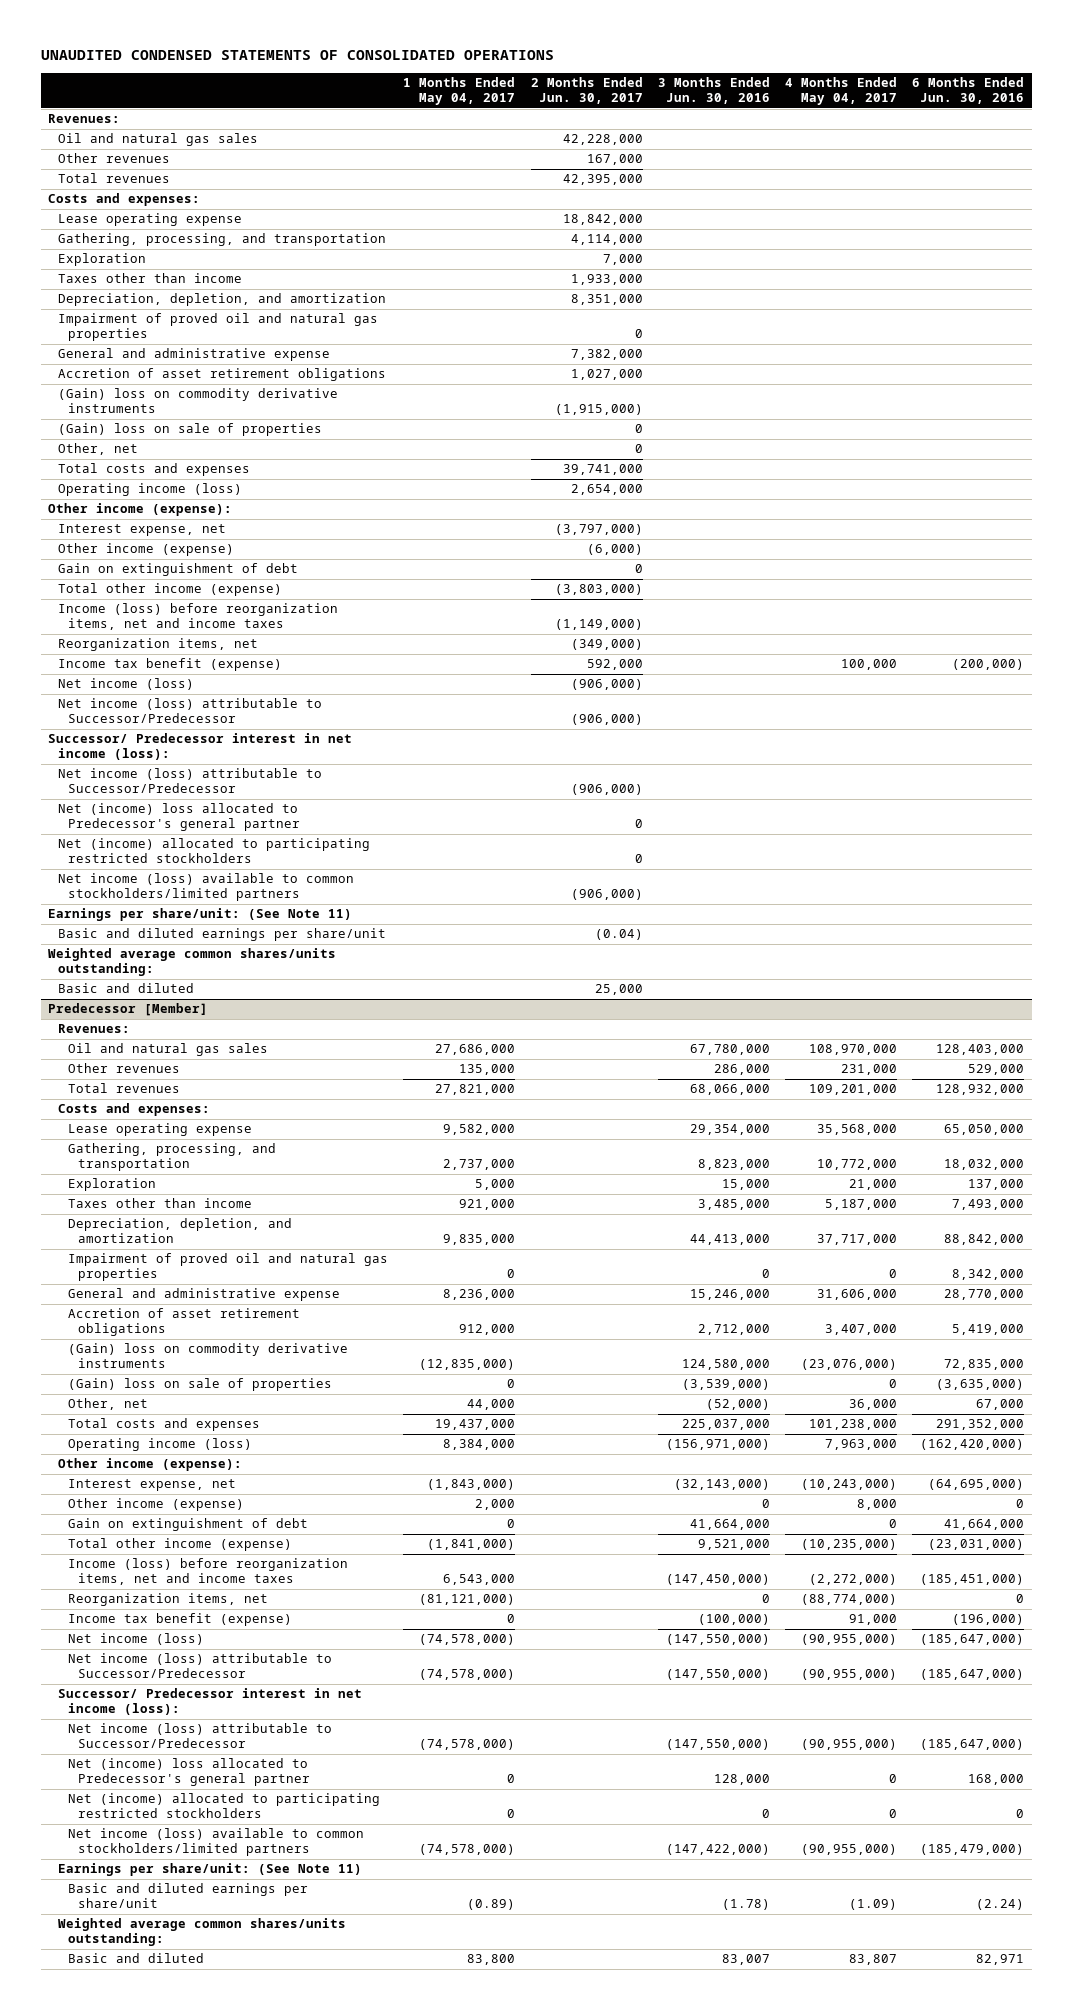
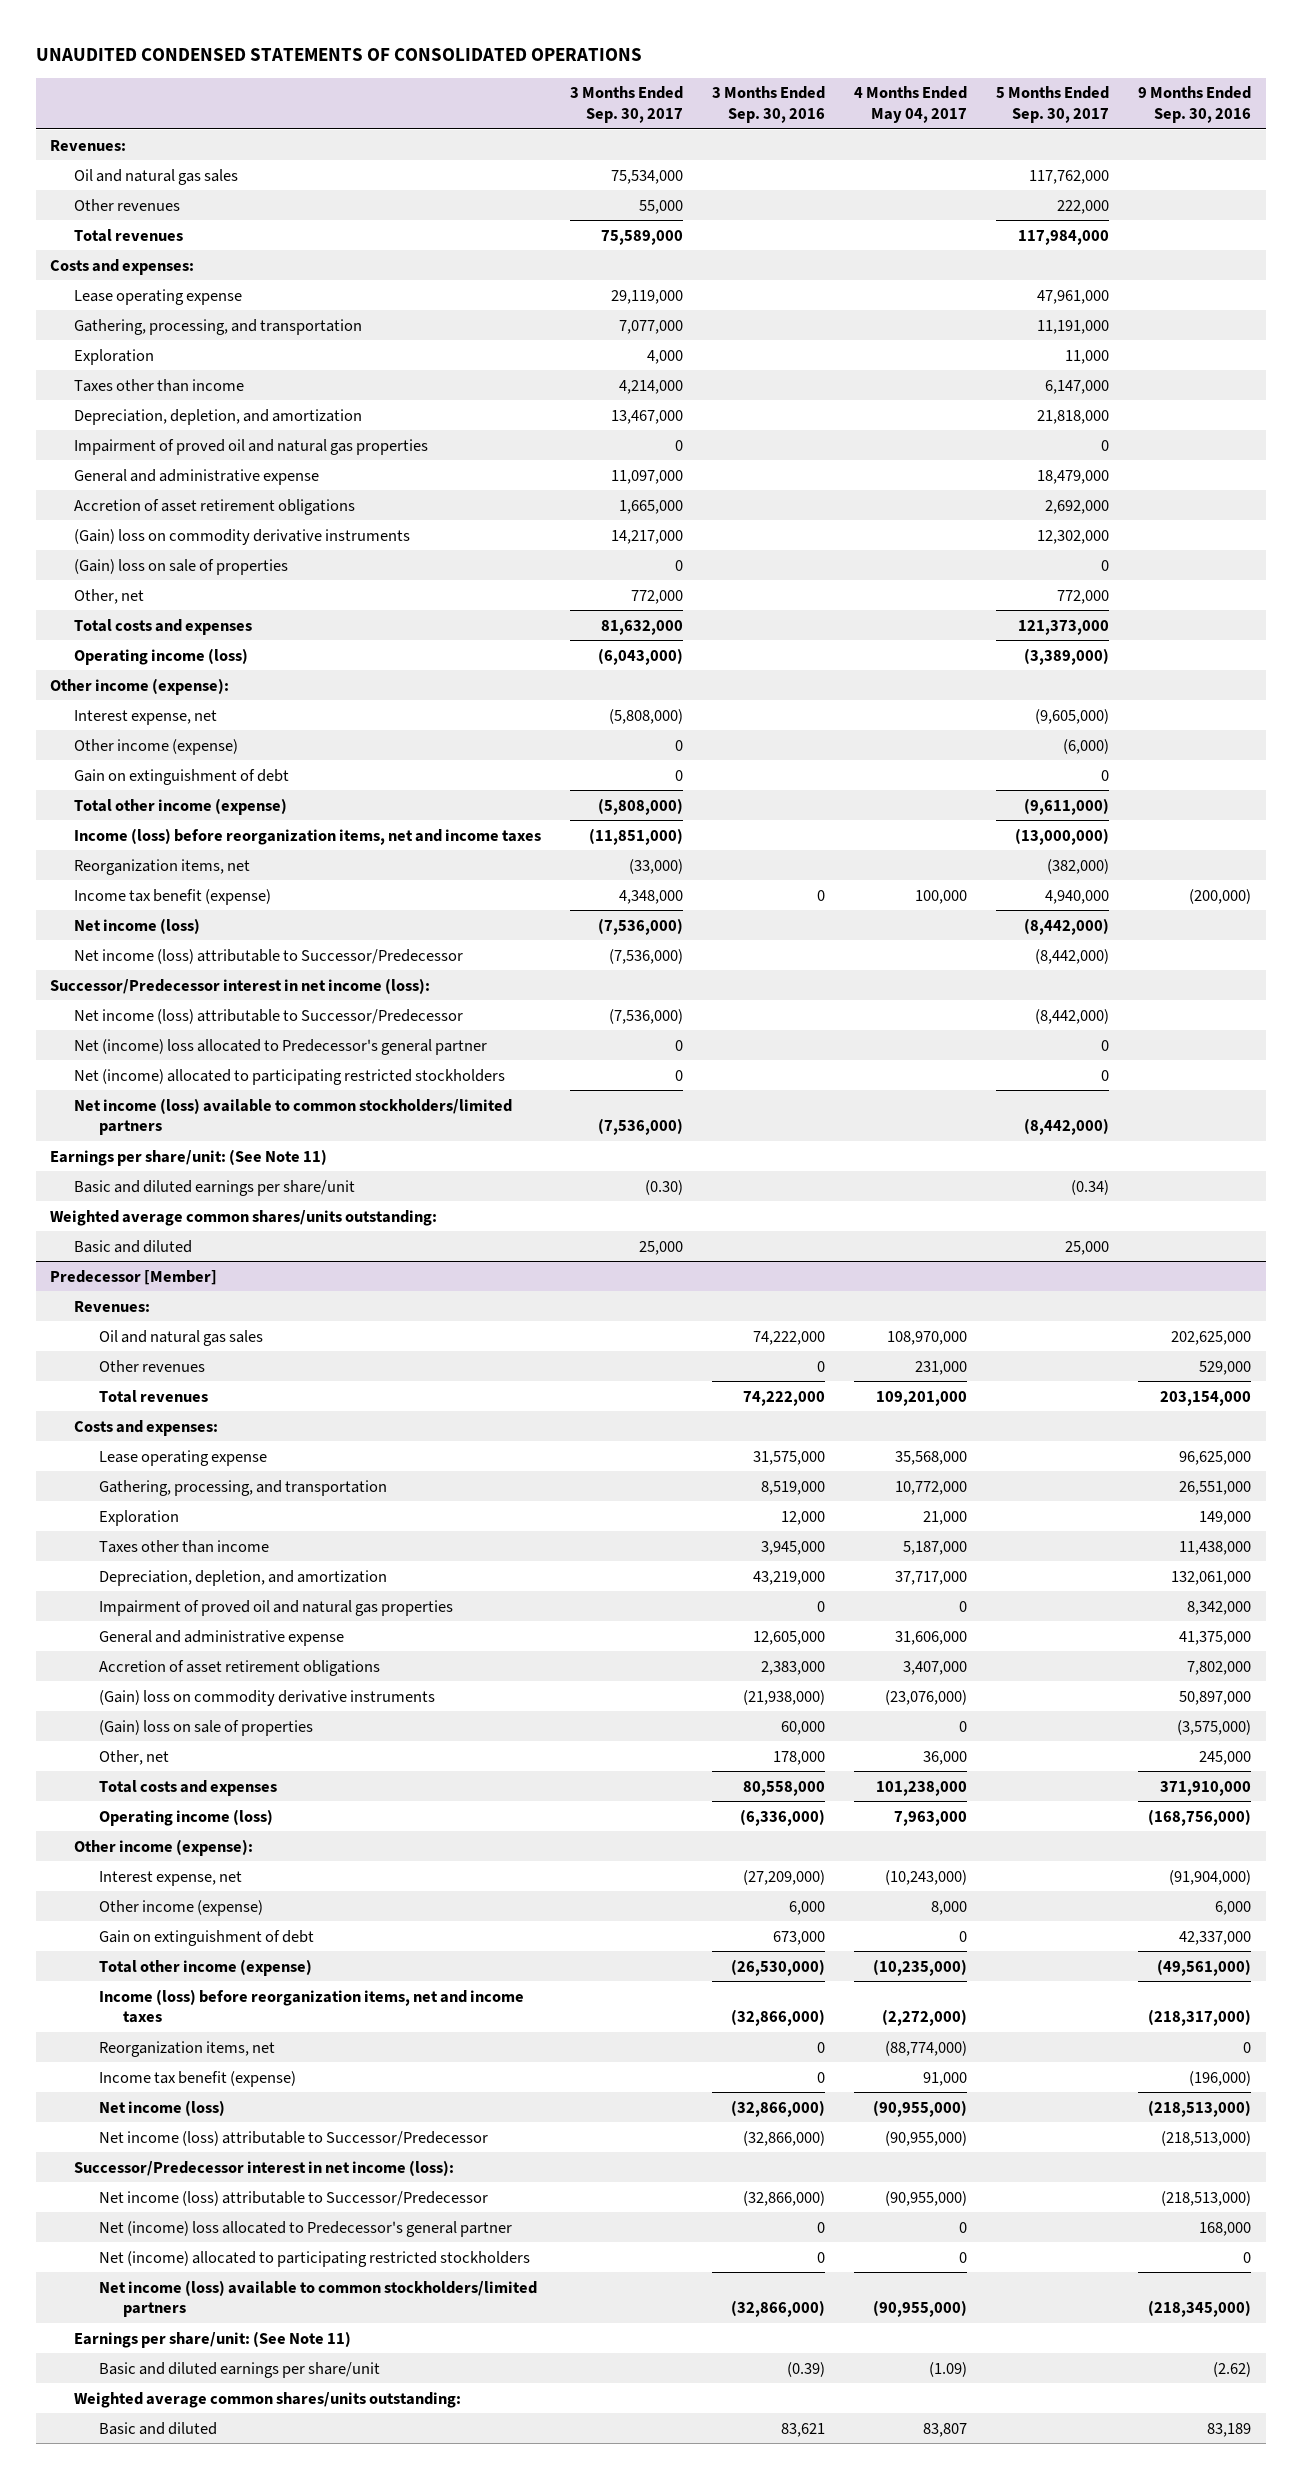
- | 1 Months Ended May 04, 2017 | 2 Months Ended Jun. 30, 2017 | 3 Months Ended Jun. 30, 2016 | 4 Months Ended May 04, 2017 | 6 Months Ended Jun. 30, 2016
+ | 3 Months Ended Sep. 30, 2017 | 3 Months Ended Sep. 30, 2016 | 4 Months Ended May 04, 2017 | 5 Months Ended Sep. 30, 2017 | 9 Months Ended Sep. 30, 2016
- Successor/ Predecessor interest in net income (loss):
+ Successor/Predecessor interest in net income (loss):
@ Predecessor [Member]
- Successor/ Predecessor interest in net income (loss):
+ Successor/Predecessor interest in net income (loss):

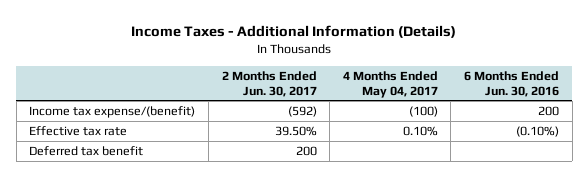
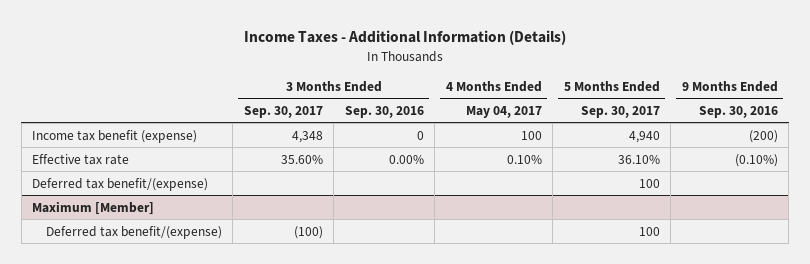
- | 2 Months Ended Jun. 30, 2017 | 4 Months Ended May 04, 2017 | 6 Months Ended Jun. 30, 2016
+ | 3 Months Ended Sep. 30, 2017 | 3 Months Ended Sep. 30, 2016 | 4 Months Ended May 04, 2017 | 5 Months Ended Sep. 30, 2017 | 9 Months Ended Sep. 30, 2016
- Income tax expense/(benefit) | (592) | (100) | 200
+ Income tax benefit (expense) | 4,348 | 0 | 100 | 4,940 | (200)
- Deferred tax benefit | 200 | |
+ Deferred tax benefit/(expense) | | | | 100 |
+ Maximum [Member]
+ Deferred tax benefit/(expense) | (100) | | | 100 |

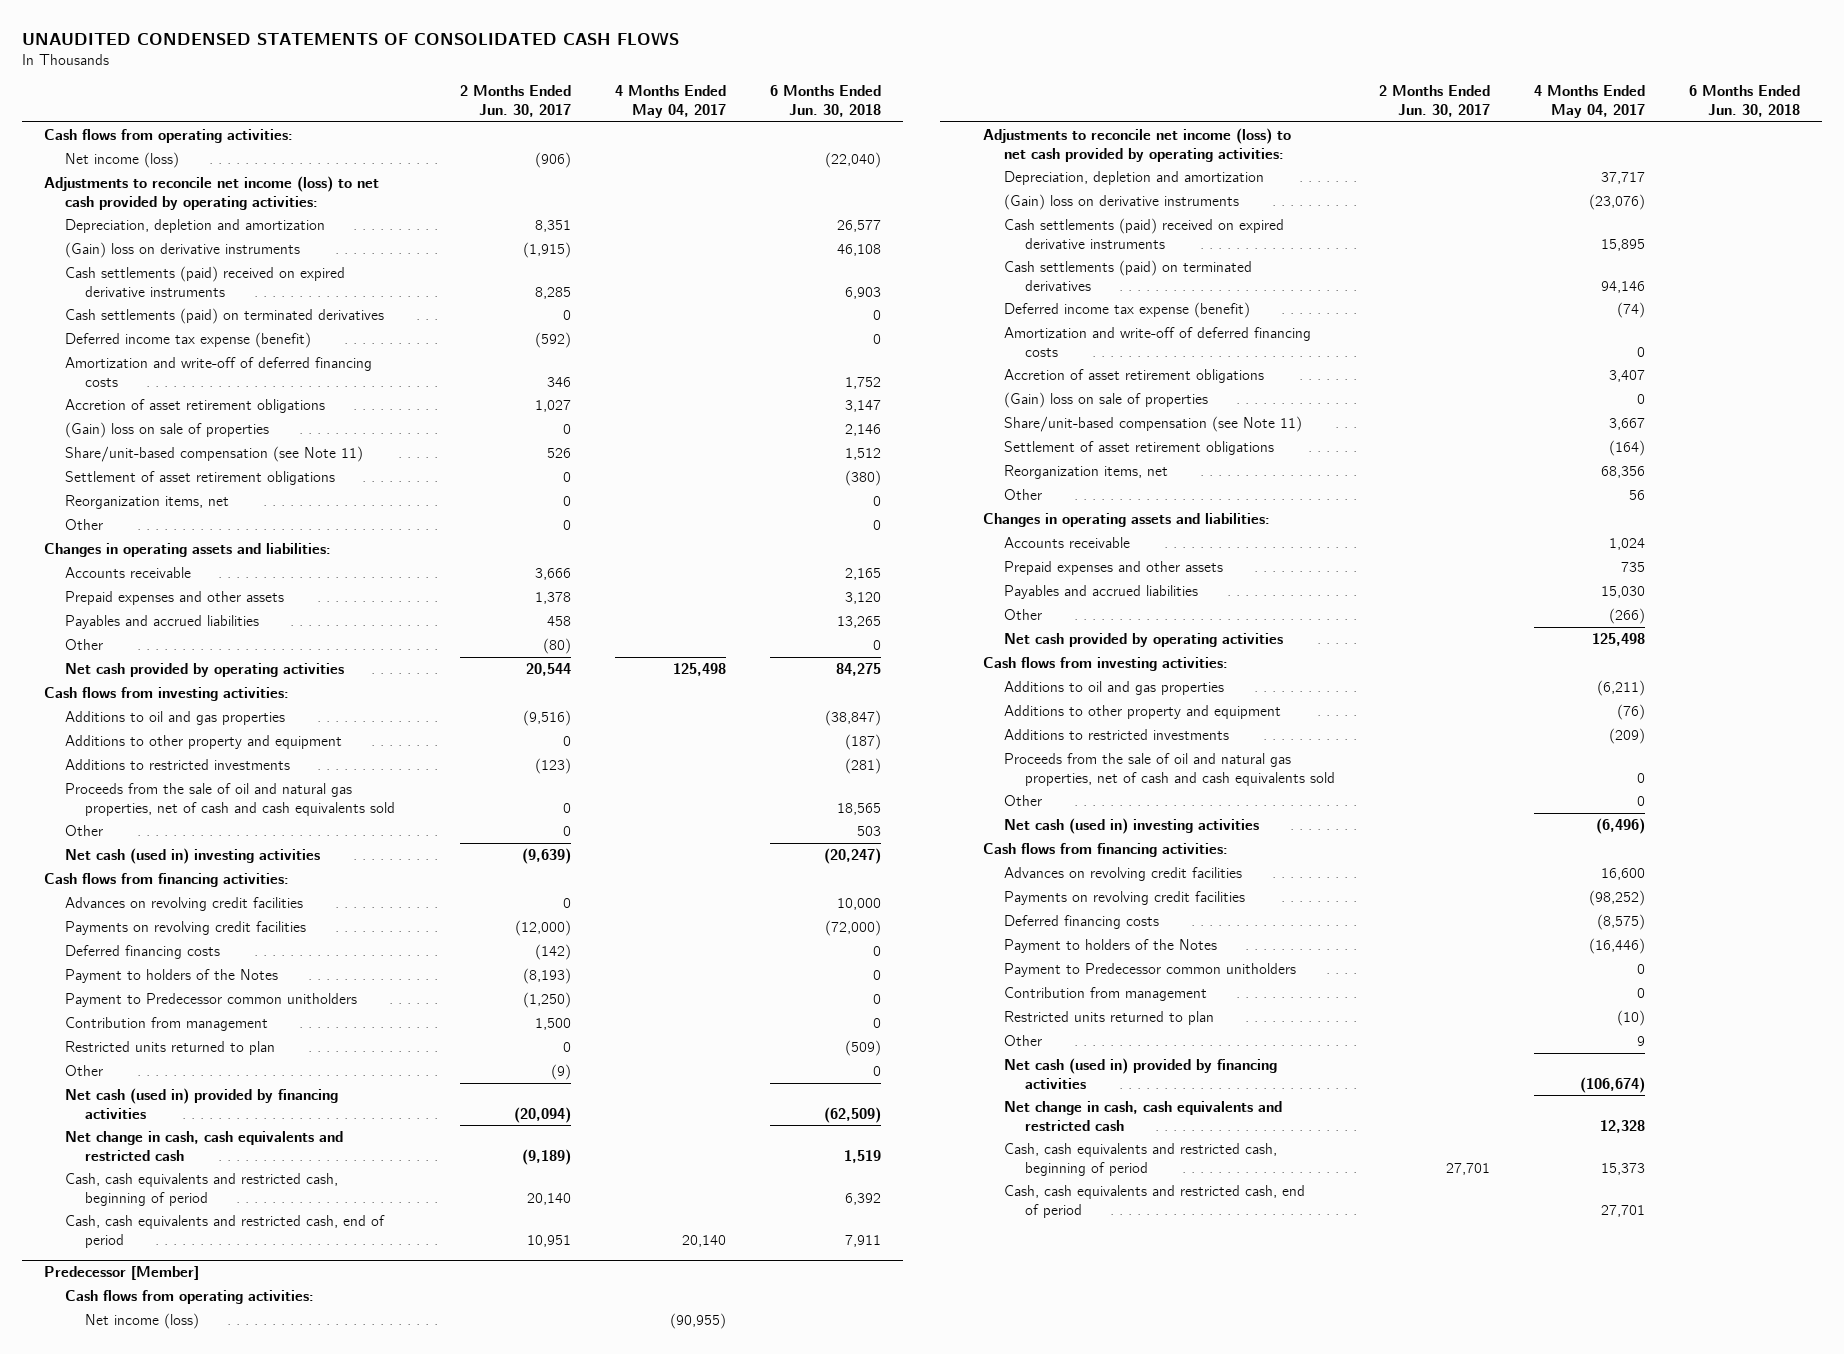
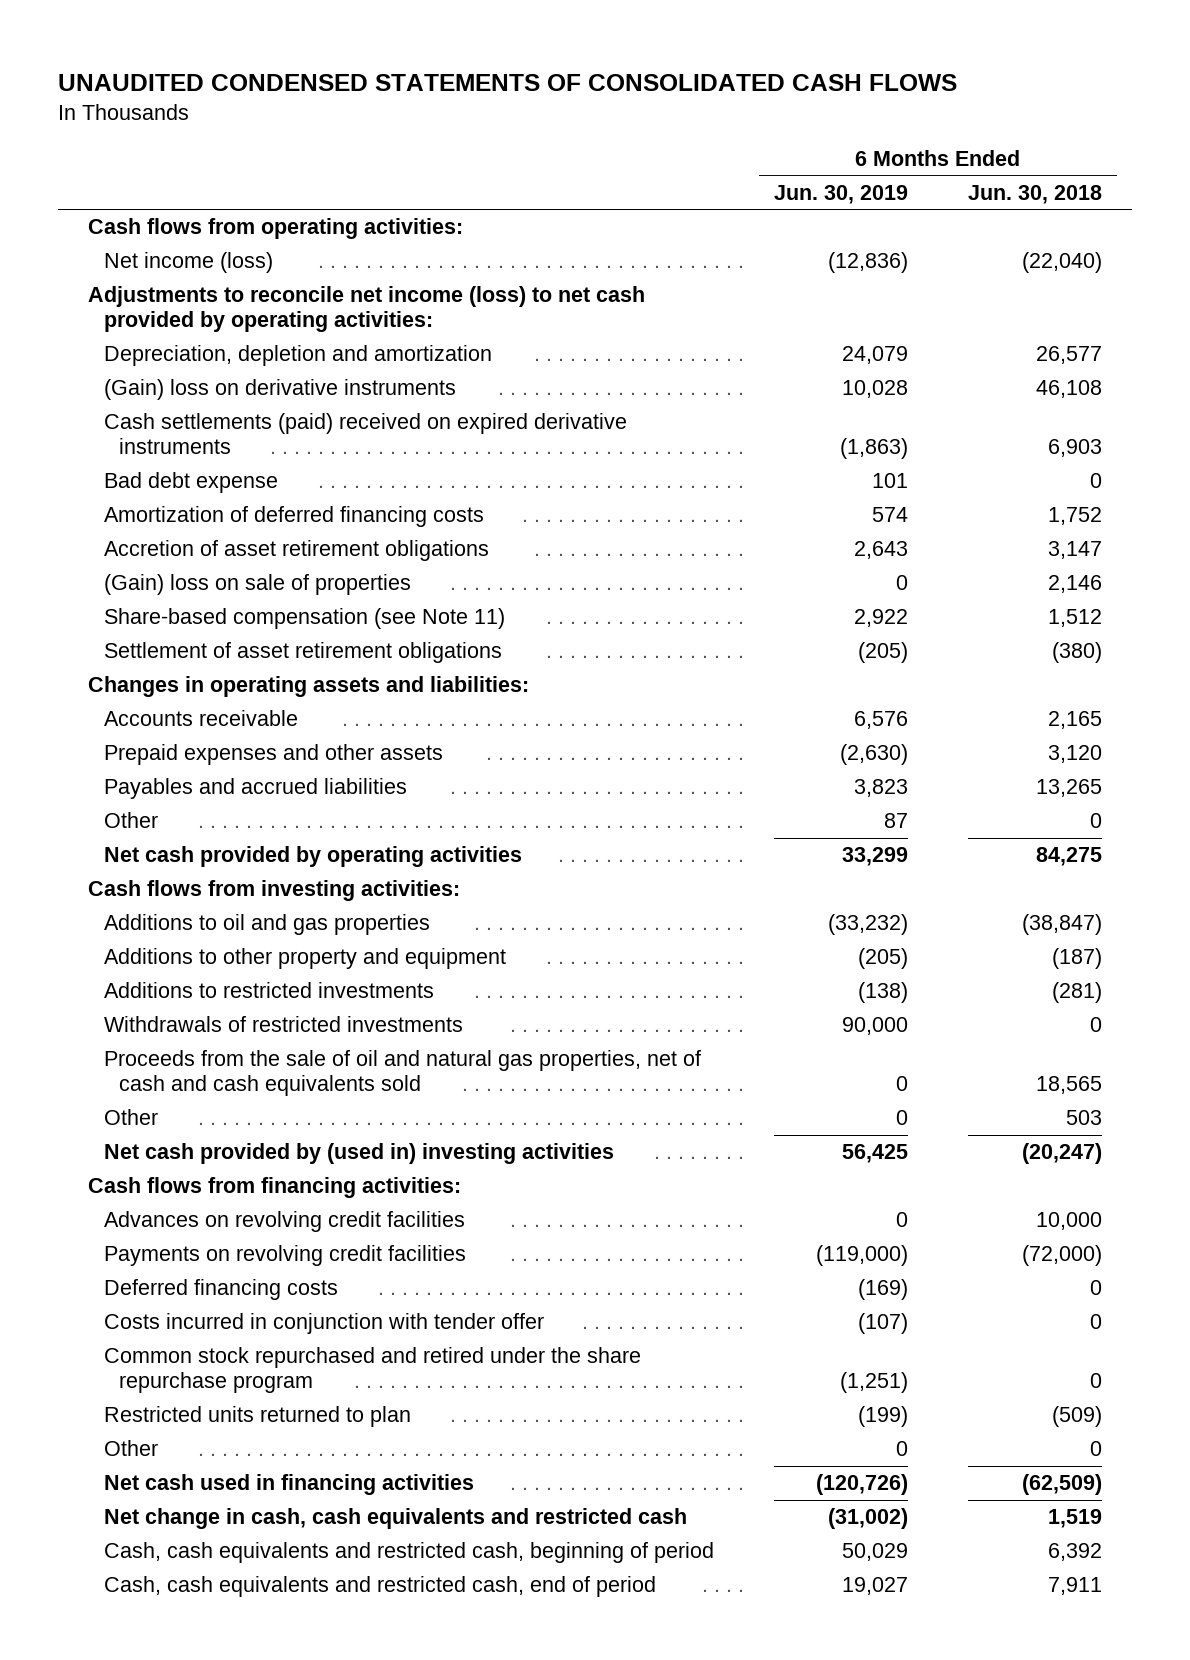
- | 2 Months Ended Jun. 30, 2017 | 4 Months Ended May 04, 2017 | 6 Months Ended Jun. 30, 2018
+ | 6 Months Ended Jun. 30, 2019 | 6 Months Ended Jun. 30, 2018
- Cash settlements (paid) on terminated derivatives | 0 | | 0
- Deferred income tax expense (benefit) | (592) | | 0
- Amortization and write-off of deferred financing costs | 346 | | 1,752
+ Bad debt expense | 101 | 0
+ Amortization of deferred financing costs | 574 | 1,752
- Share/unit-based compensation (see Note 11) | 526 | | 1,512
+ Share-based compensation (see Note 11) | 2,922 | 1,512
- Reorganization items, net | 0 | | 0
- Other | 0 | | 0
+ Withdrawals of restricted investments | 90,000 | 0
- Net cash (used in) investing activities | (9,639) | | (20,247)
+ Net cash provided by (used in) investing activities | 56,425 | (20,247)
- Payment to holders of the Notes | (8,193) | | 0
- Payment to Predecessor common unitholders | (1,250) | | 0
- Contribution from management | 1,500 | | 0
+ Costs incurred in conjunction with tender offer | (107) | 0
+ Common stock repurchased and retired under the share repurchase program | (1,251) | 0
- Net cash (used in) provided by financing activities | (20,094) | | (62,509)
+ Net cash used in financing activities | (120,726) | (62,509)
- Predecessor [Member]
- Cash flows from operating activities:
- Net income (loss) | | (90,955) |
- Adjustments to reconcile net income (loss) to net cash provided by operating activities:
- Depreciation, depletion and amortization | | 37,717 |
- (Gain) loss on derivative instruments | | (23,076) |
- Cash settlements (paid) received on expired derivative instruments | | 15,895 |
- Cash settlements (paid) on terminated derivatives | | 94,146 |
- Deferred income tax expense (benefit) | | (74) |
- Amortization and write-off of deferred financing costs | | 0 |
- Accretion of asset retirement obligations | | 3,407 |
- (Gain) loss on sale of properties | | 0 |
- Share/unit-based compensation (see Note 11) | | 3,667 |
- Settlement of asset retirement obligations | | (164) |
- Reorganization items, net | | 68,356 |
- Other | | 56 |
- Changes in operating assets and liabilities:
- Accounts receivable | | 1,024 |
- Prepaid expenses and other assets | | 735 |
- Payables and accrued liabilities | | 15,030 |
- Other | | (266) |
- Net cash provided by operating activities | | 125,498 |
- Cash flows from investing activities:
- Additions to oil and gas properties | | (6,211) |
- Additions to other property and equipment | | (76) |
- Additions to restricted investments | | (209) |
- Proceeds from the sale of oil and natural gas properties, net of cash and cash equivalents sold | | 0 |
- Other | | 0 |
- Net cash (used in) investing activities | | (6,496) |
- Cash flows from financing activities:
- Advances on revolving credit facilities | | 16,600 |
- Payments on revolving credit facilities | | (98,252) |
- Deferred financing costs | | (8,575) |
- Payment to holders of the Notes | | (16,446) |
- Payment to Predecessor common unitholders | | 0 |
- Contribution from management | | 0 |
- Restricted units returned to plan | | (10) |
- Other | | 9 |
- Net cash (used in) provided by financing activities | | (106,674) |
- Net change in cash, cash equivalents and restricted cash | | 12,328 |
- Cash, cash equivalents and restricted cash, beginning of period | 27,701 | 15,373 |
- Cash, cash equivalents and restricted cash, end of period | | 27,701 |

